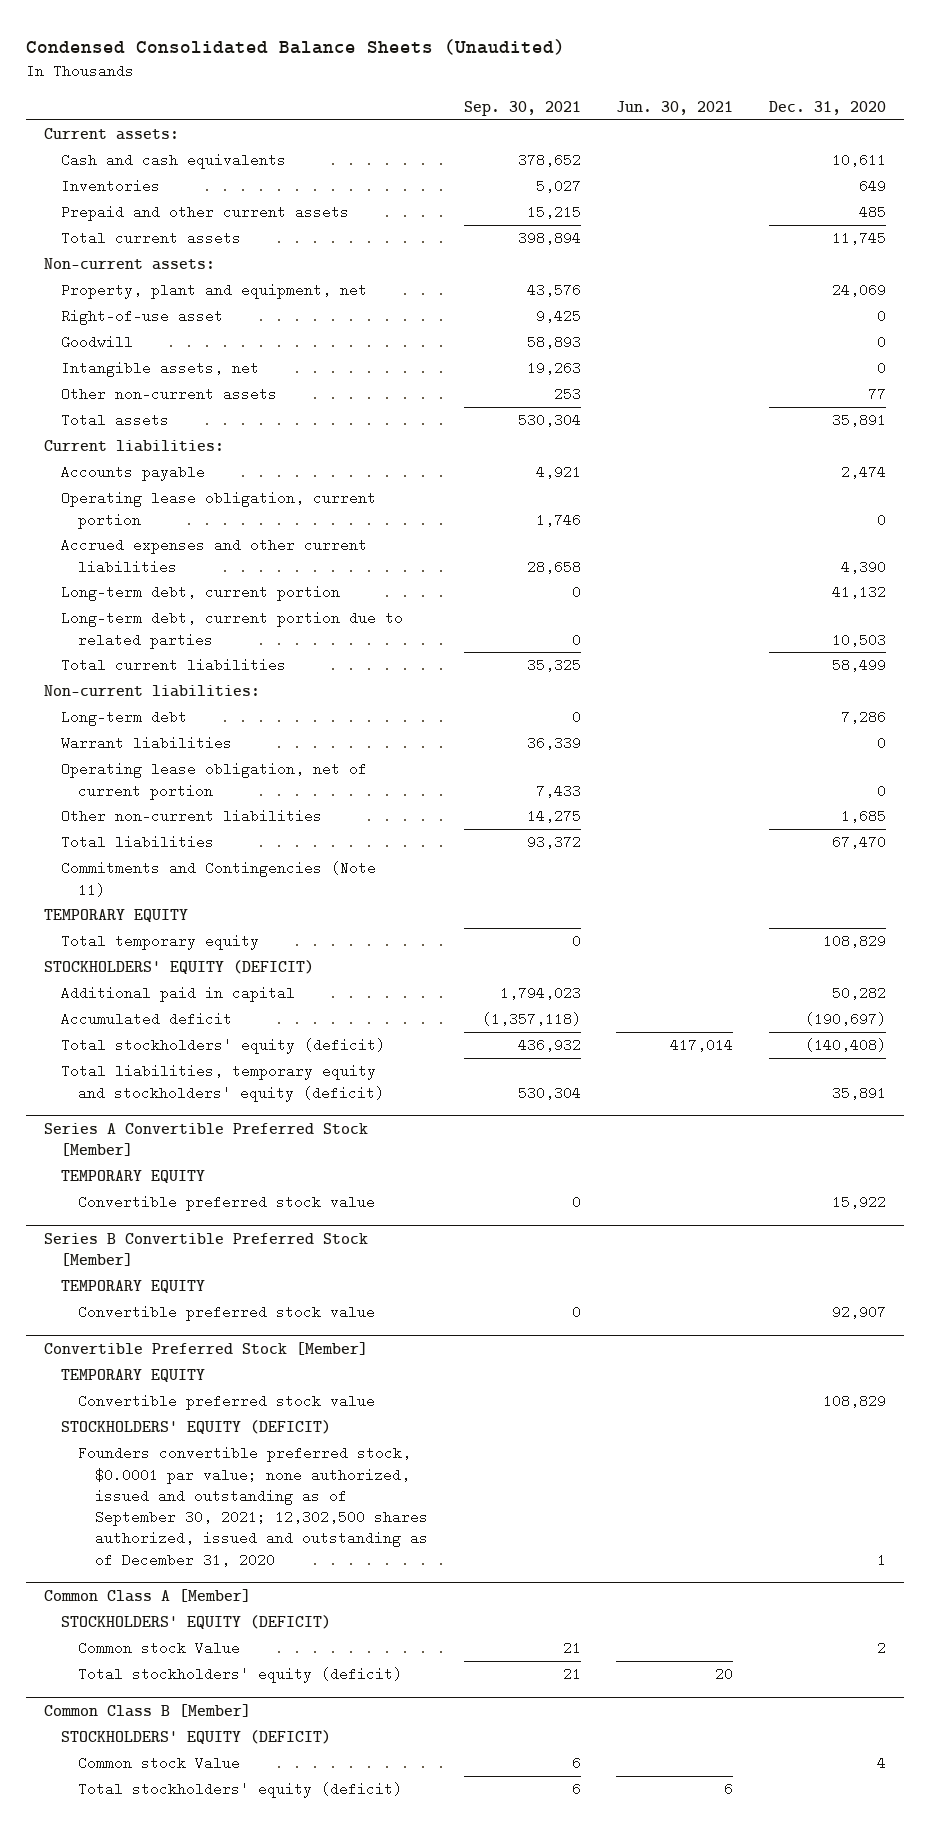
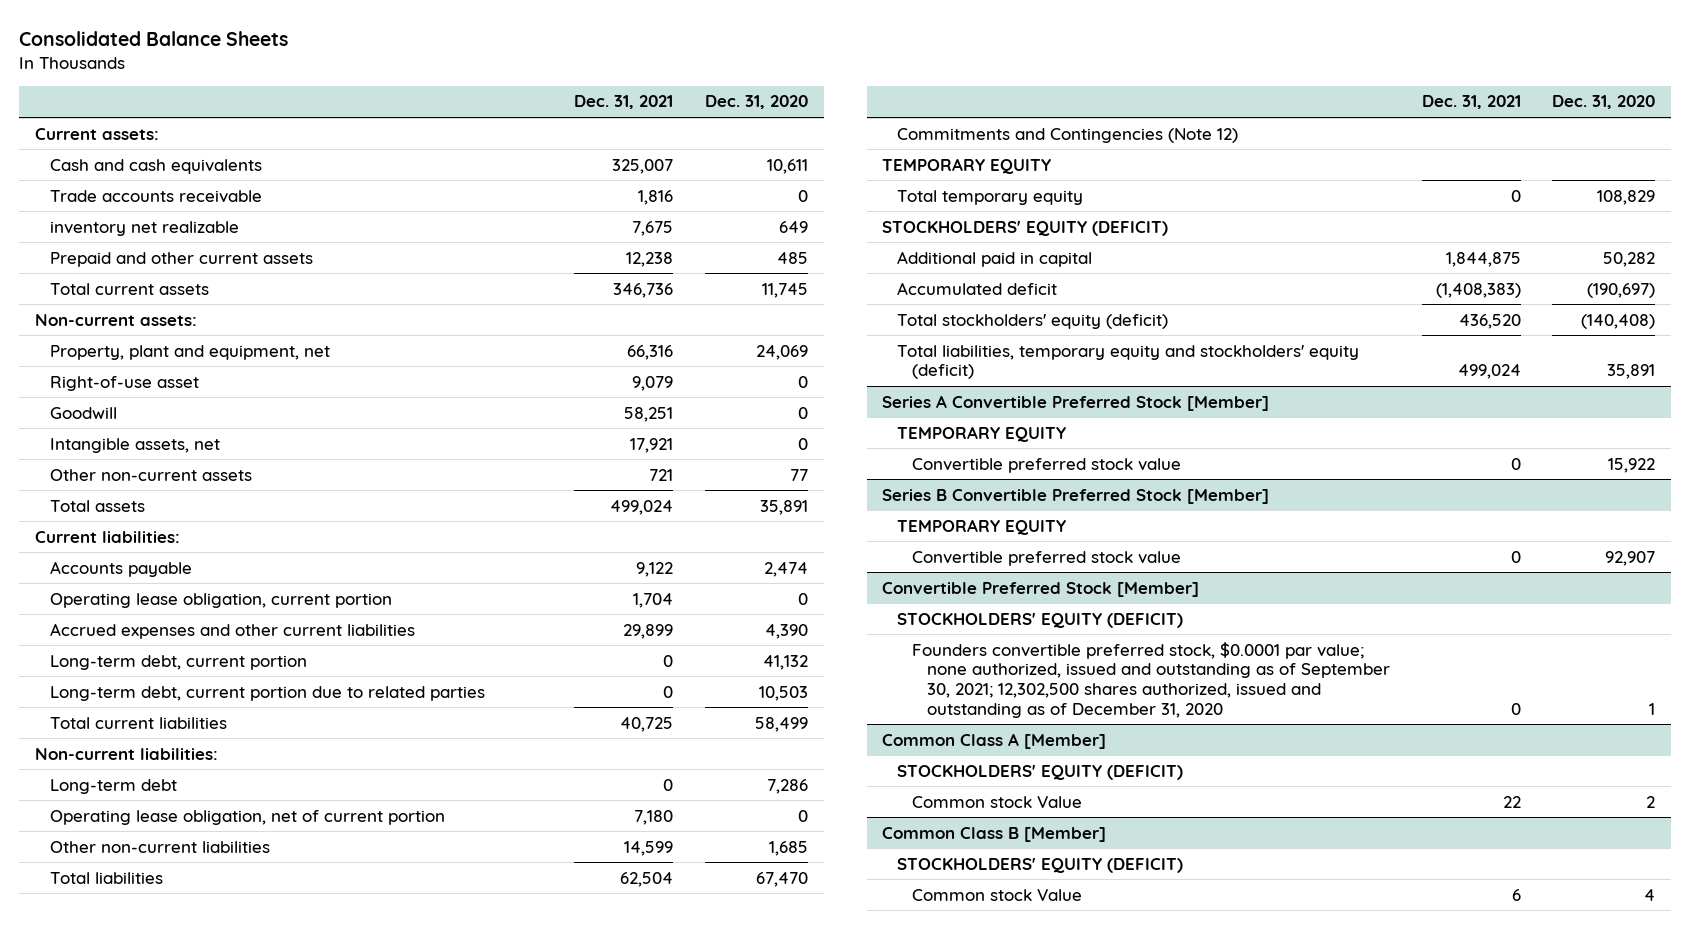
- Condensed Consolidated Balance Sheets (Unaudited)
+ Consolidated Balance Sheets
- | Sep. 30, 2021 | Jun. 30, 2021 | Dec. 31, 2020
+ | Dec. 31, 2021 | Dec. 31, 2020
- Inventories | 5,027 | | 649
+ Trade accounts receivable | 1,816 | 0
+ inventory net realizable | 7,675 | 649
- Warrant liabilities | 36,339 | | 0
- Commitments and Contingencies (Note 11)
+ Commitments and Contingencies (Note 12)
@ Convertible Preferred Stock [Member]
- TEMPORARY EQUITY
- Convertible preferred stock value | | | 108,829
@ Common Class A [Member]
- Total stockholders' equity (deficit) | 21 | 20 |
@ Common Class B [Member]
- Total stockholders' equity (deficit) | 6 | 6 |

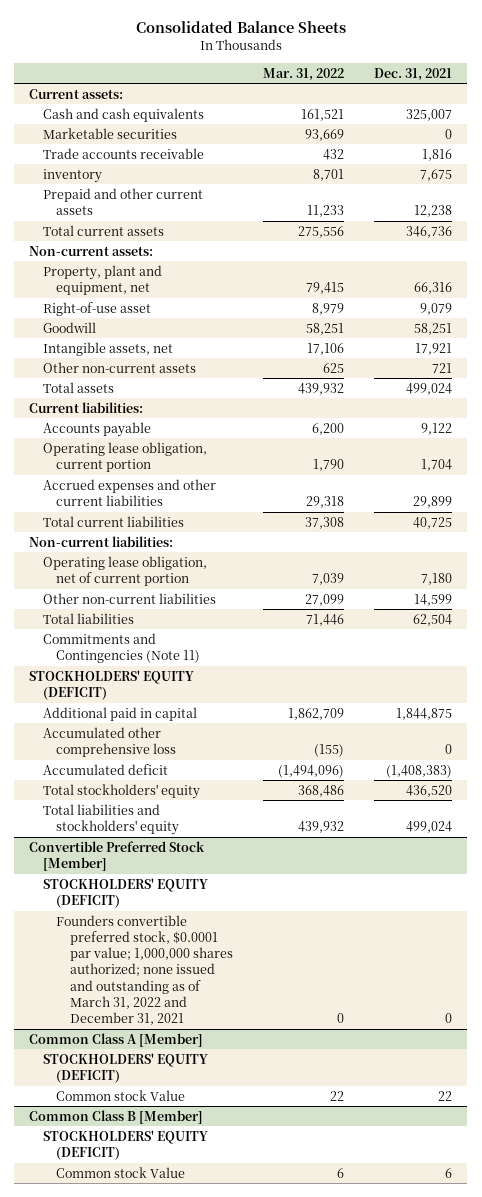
- | Dec. 31, 2021 | Dec. 31, 2020
+ | Mar. 31, 2022 | Dec. 31, 2021
+ Marketable securities | 93,669 | 0
- inventory net realizable | 7,675 | 649
+ inventory | 8,701 | 7,675
- Long-term debt, current portion | 0 | 41,132
- Long-term debt, current portion due to related parties | 0 | 10,503
- Long-term debt | 0 | 7,286
- Commitments and Contingencies (Note 12)
- TEMPORARY EQUITY
- Total temporary equity | 0 | 108,829
+ Commitments and Contingencies (Note 11)
+ Accumulated other comprehensive loss | (155) | 0
- Total stockholders' equity (deficit) | 436,520 | (140,408)
- Total liabilities, temporary equity and stockholders' equity (deficit) | 499,024 | 35,891
- Series A Convertible Preferred Stock [Member]
- TEMPORARY EQUITY
- Convertible preferred stock value | 0 | 15,922
- Series B Convertible Preferred Stock [Member]
- TEMPORARY EQUITY
- Convertible preferred stock value | 0 | 92,907
+ Total stockholders' equity | 368,486 | 436,520
+ Total liabilities and stockholders' equity | 439,932 | 499,024
@ Convertible Preferred Stock [Member]
- Founders convertible preferred stock, $0.0001 par value; none authorized, issued and outstanding as of September 30, 2021; 12,302,500 shares authorized, issued and outstanding as of December 31, 2020 | 0 | 1
+ Founders convertible preferred stock, $0.0001 par value; 1,000,000 shares authorized; none issued and outstanding as of March 31, 2022 and December 31, 2021 | 0 | 0

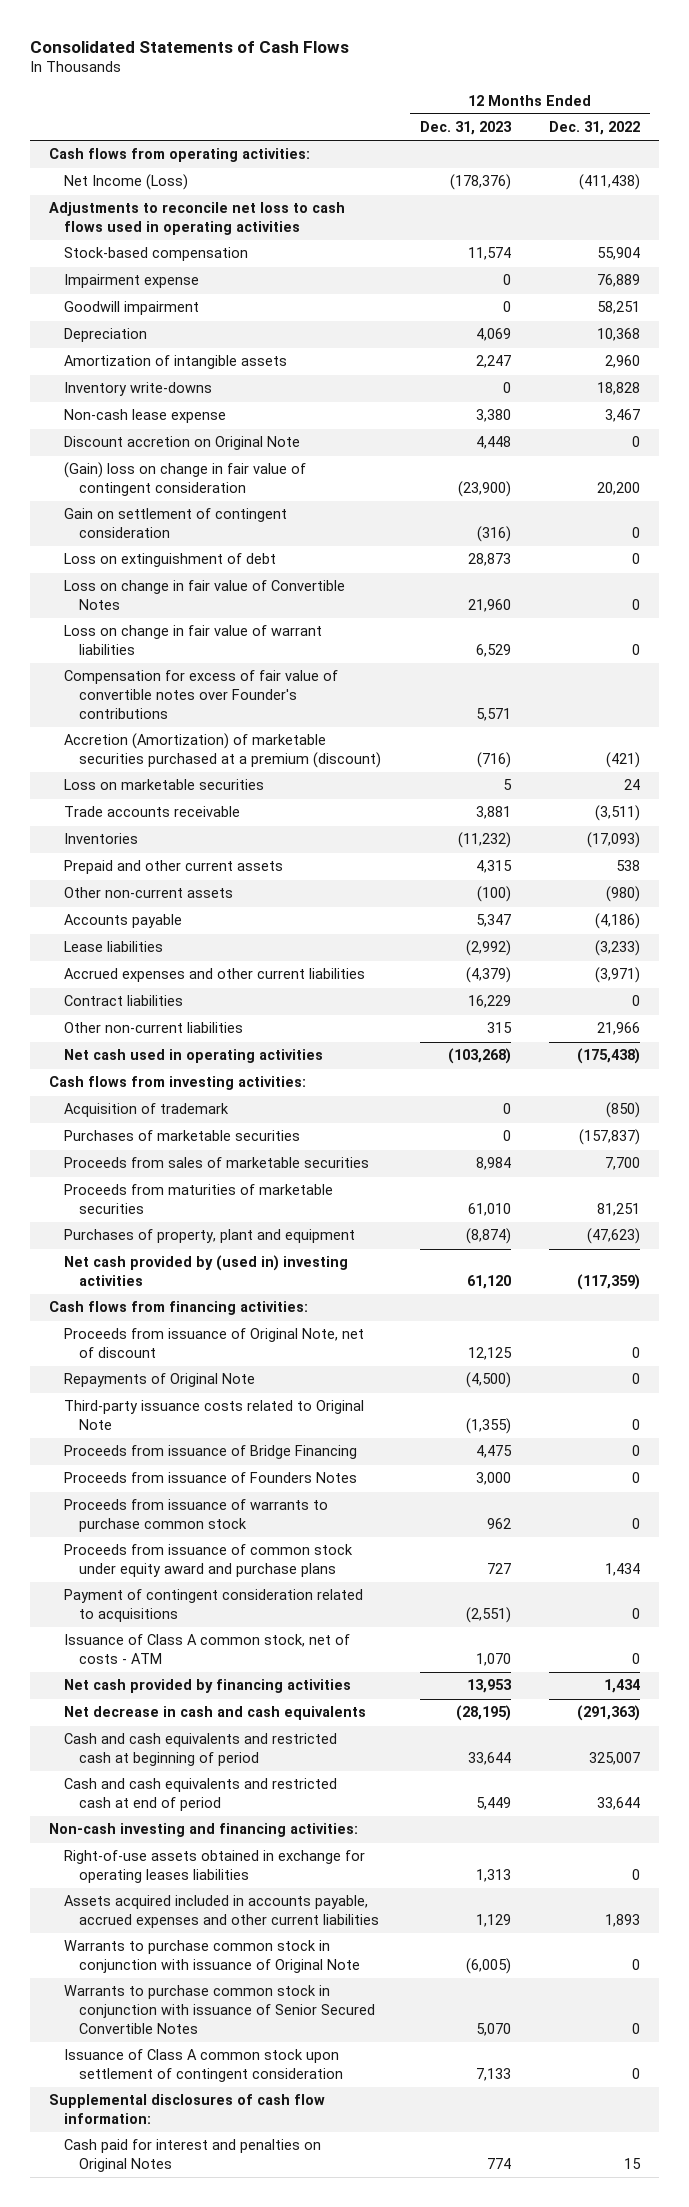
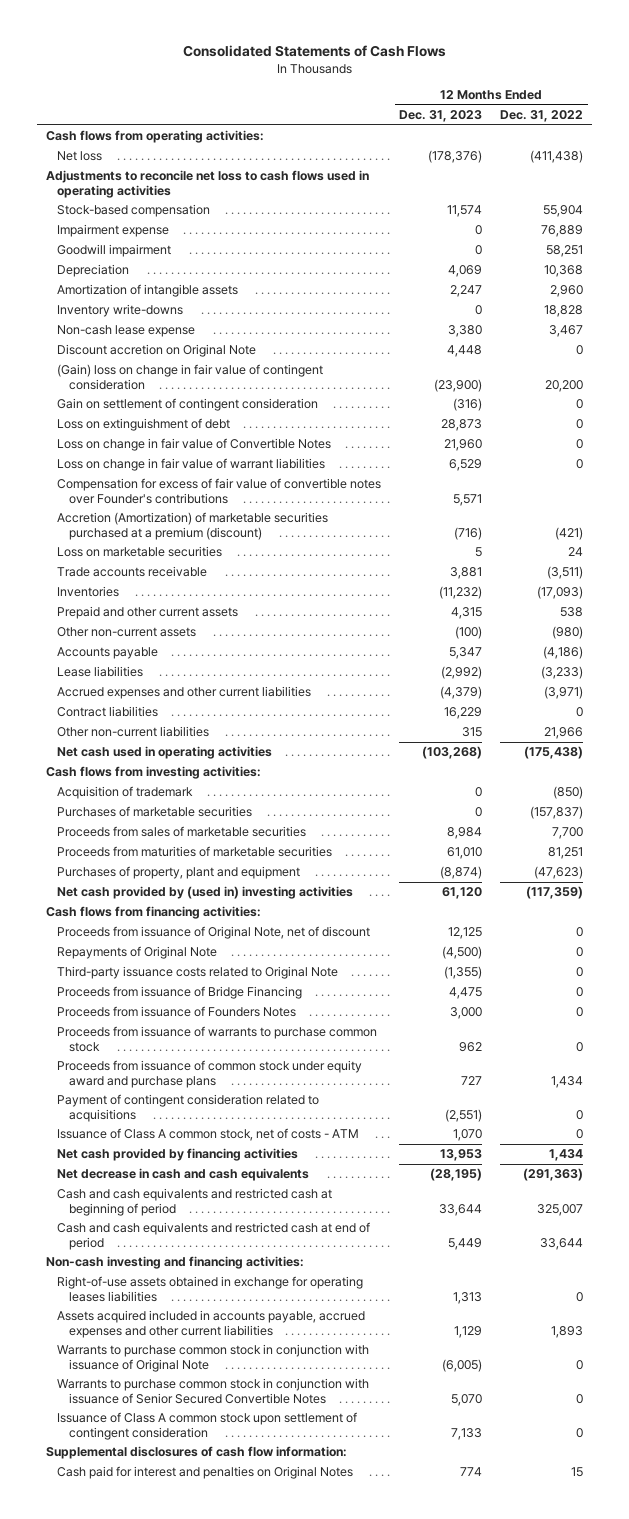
- Net Income (Loss) | (178,376) | (411,438)
+ Net loss | (178,376) | (411,438)

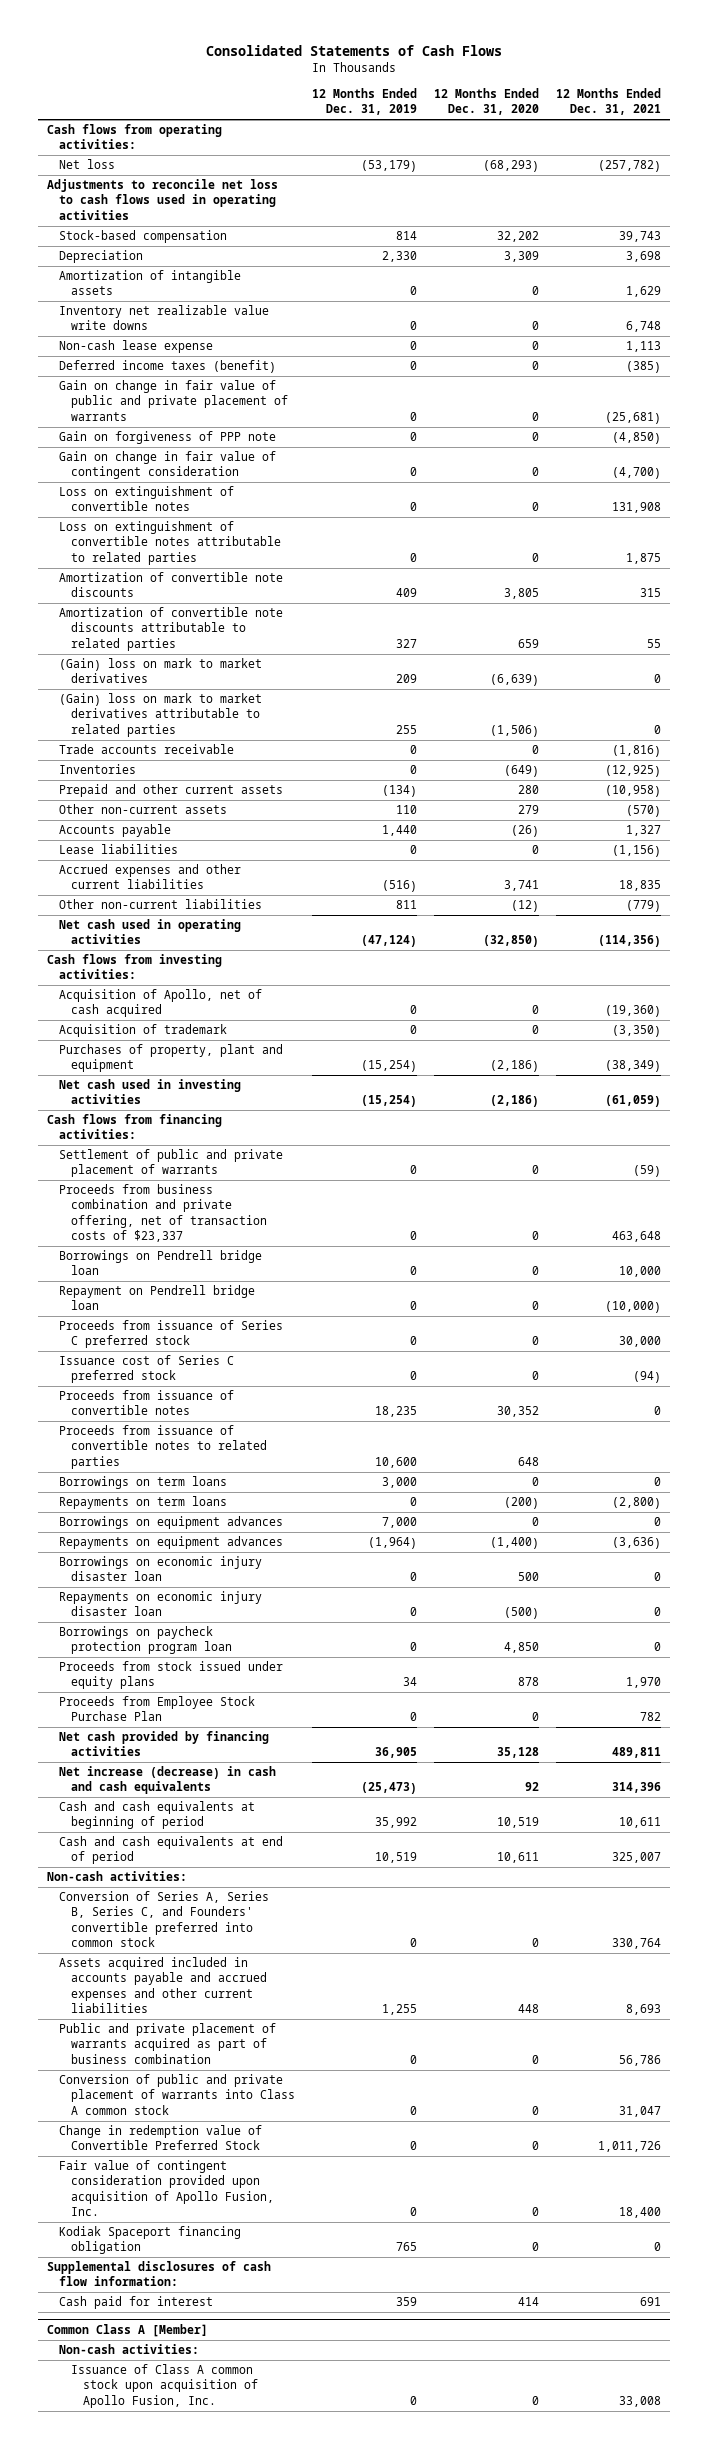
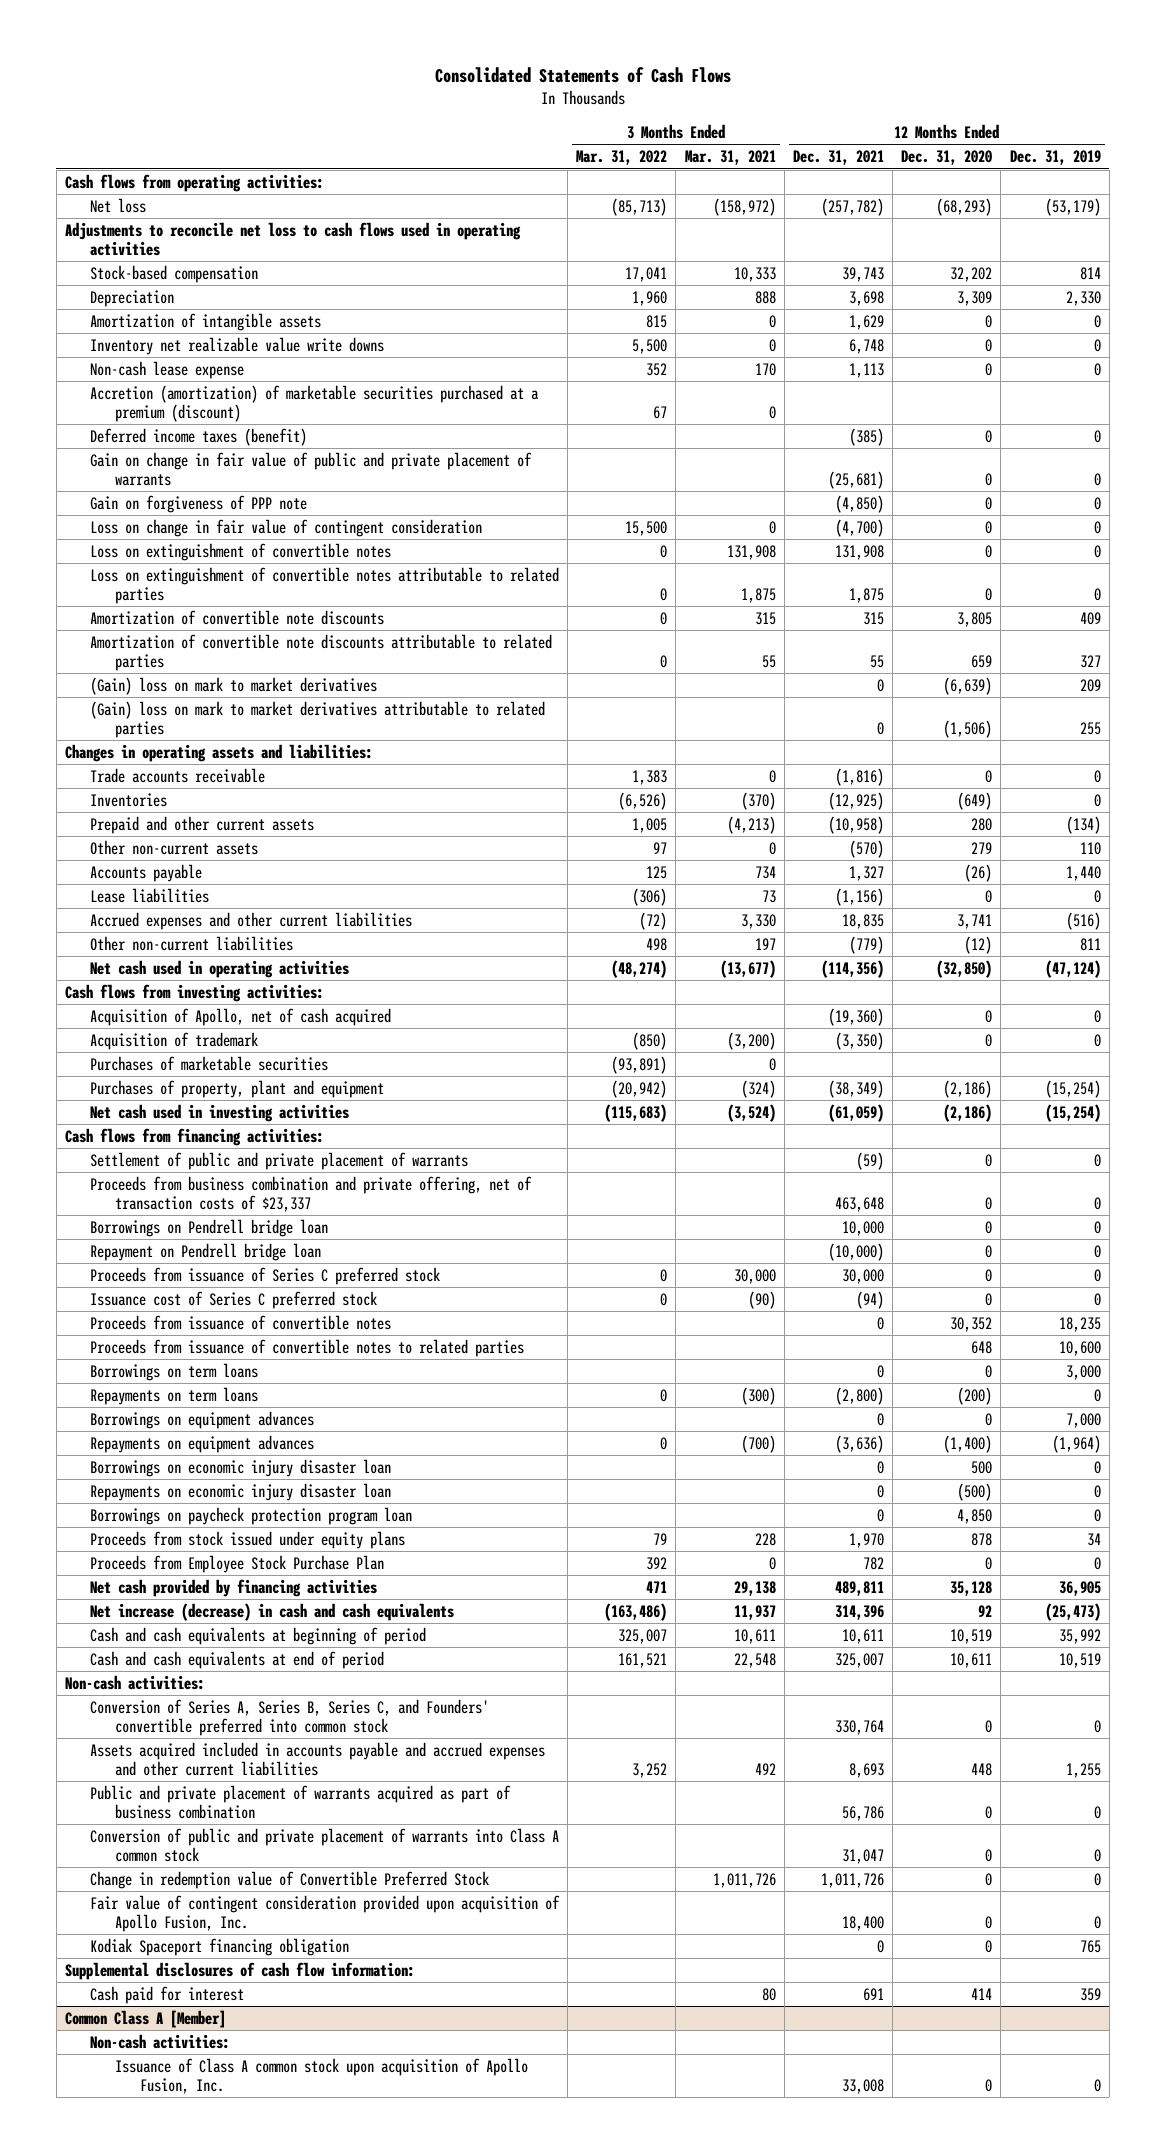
- | 12 Months Ended Dec. 31, 2019 | 12 Months Ended Dec. 31, 2020 | 12 Months Ended Dec. 31, 2021
+ | 3 Months Ended Mar. 31, 2022 | 3 Months Ended Mar. 31, 2021 | 12 Months Ended Dec. 31, 2021 | 12 Months Ended Dec. 31, 2020 | 12 Months Ended Dec. 31, 2019
+ Accretion (amortization) of marketable securities purchased at a premium (discount) | 67 | 0 | | |
- Gain on change in fair value of contingent consideration | 0 | 0 | (4,700)
+ Loss on change in fair value of contingent consideration | 15,500 | 0 | (4,700) | 0 | 0
+ Changes in operating assets and liabilities:
+ Purchases of marketable securities | (93,891) | 0 | | |

